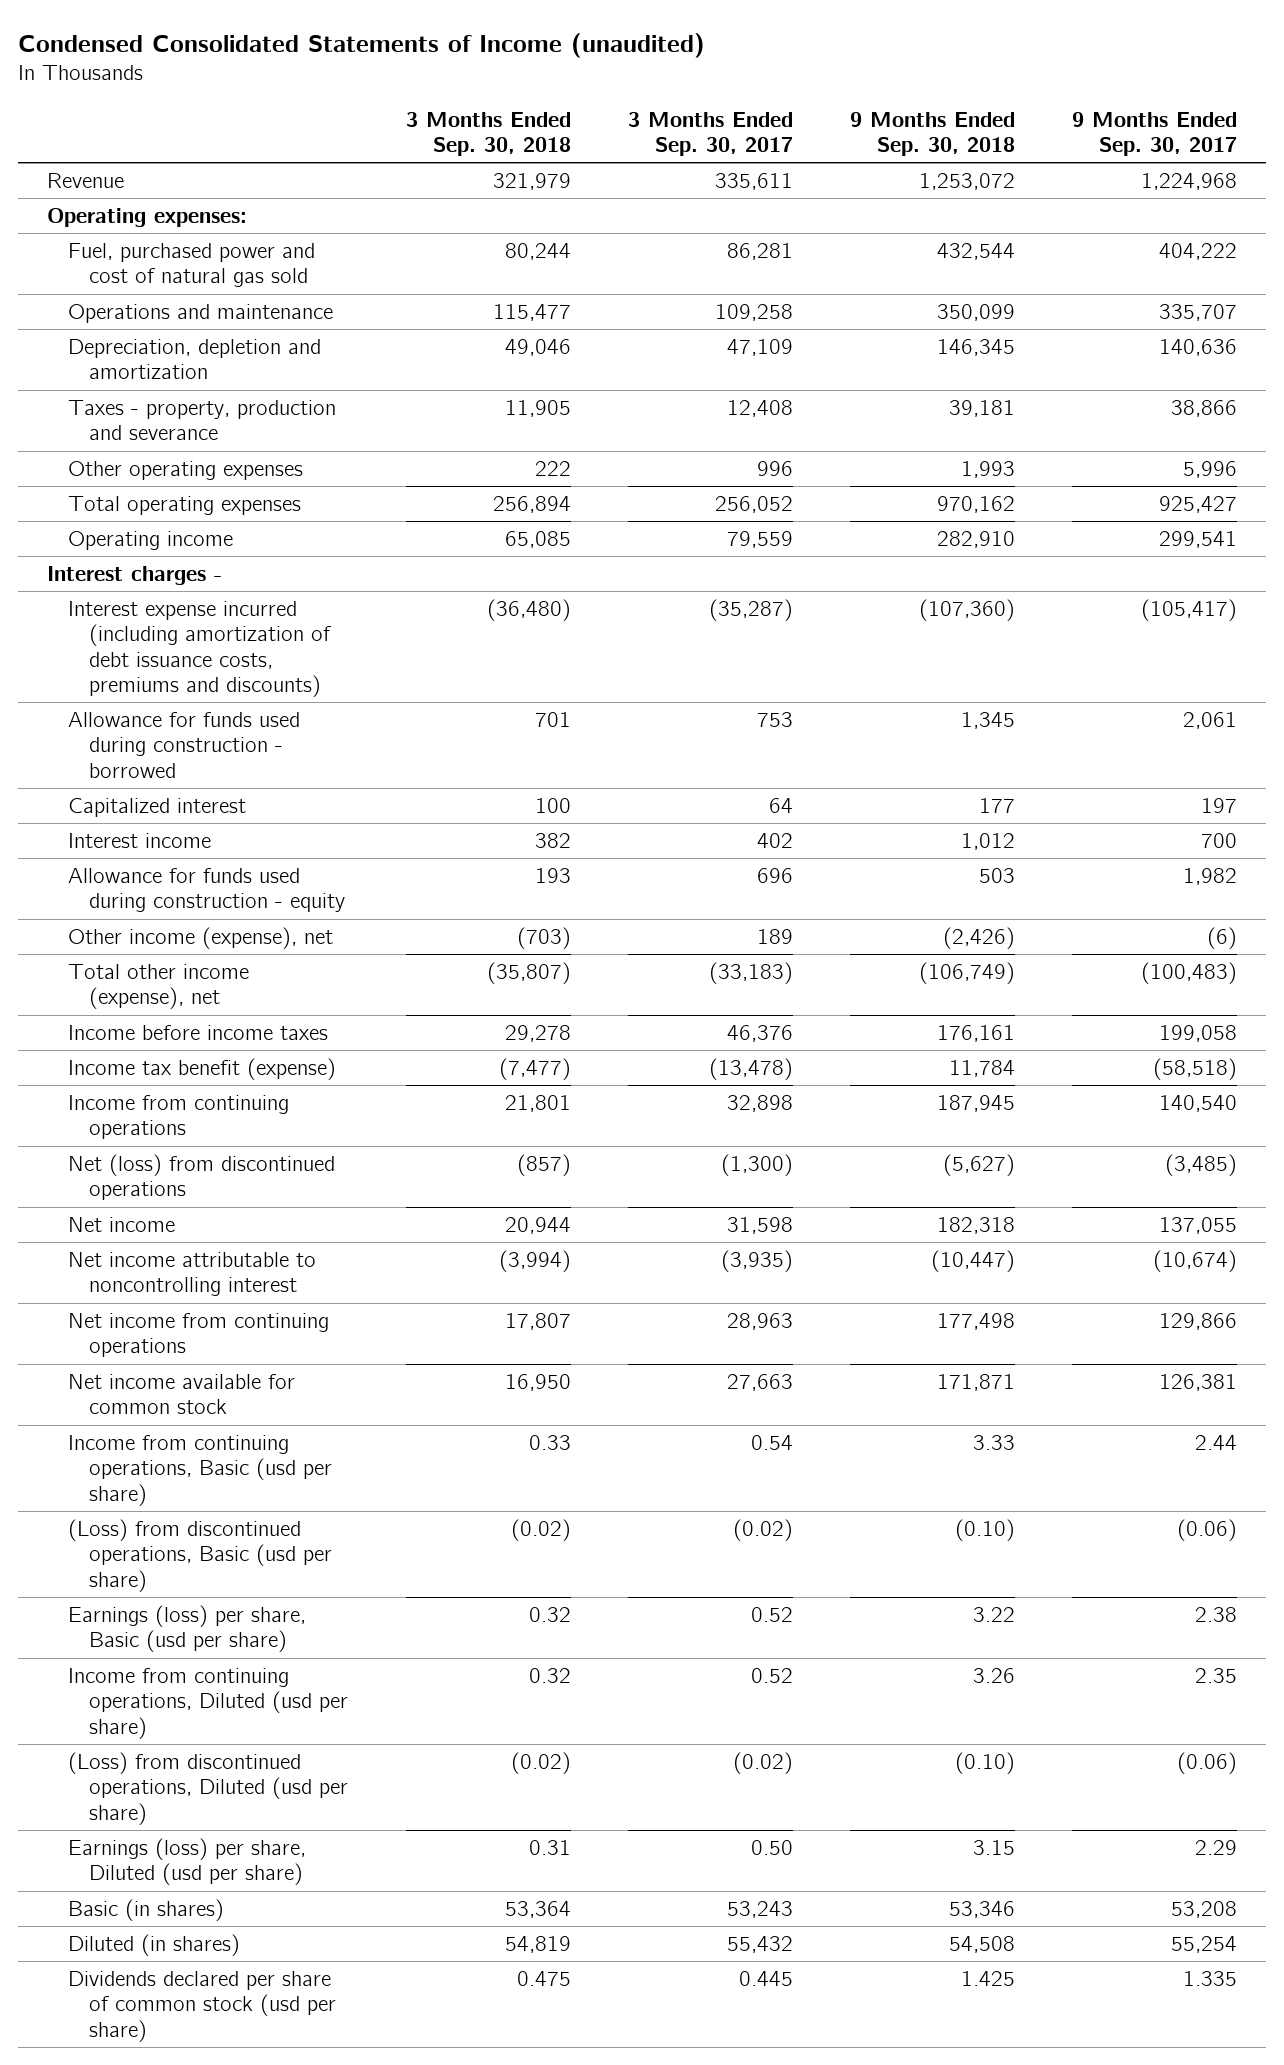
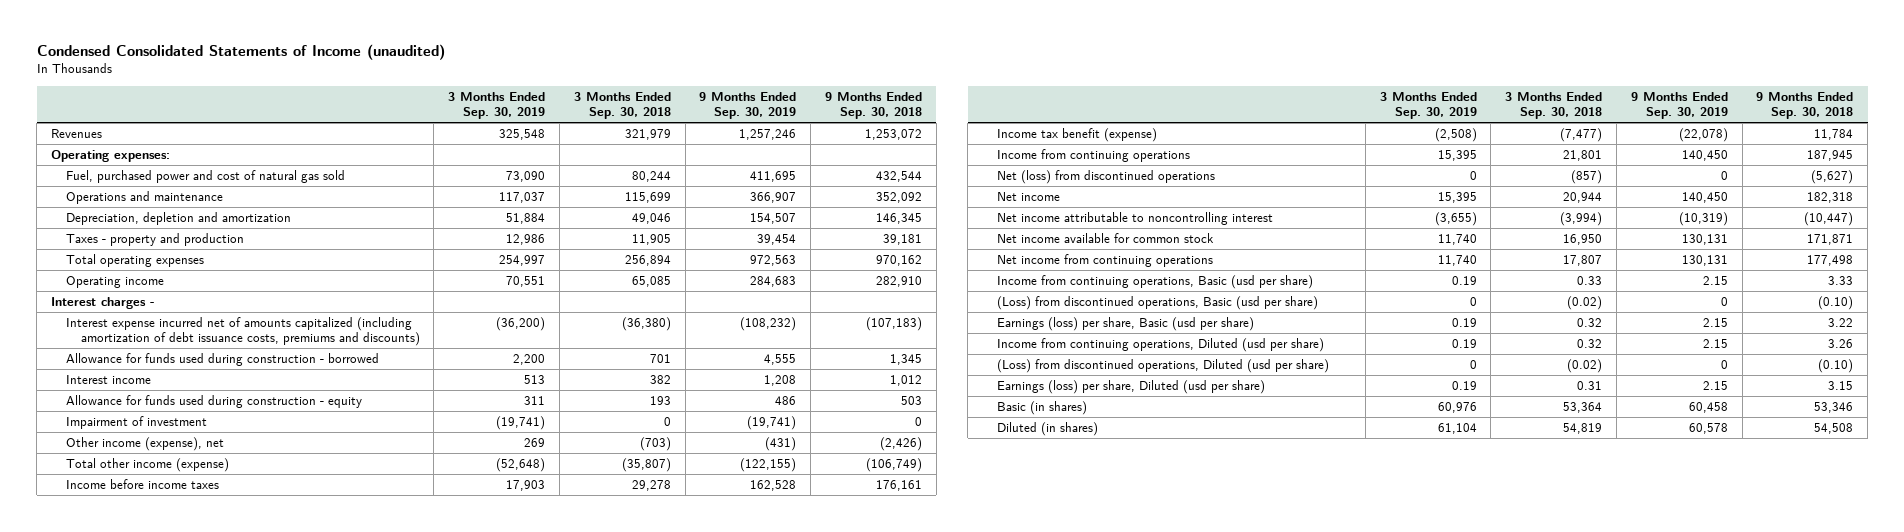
- | 3 Months Ended Sep. 30, 2018 | 3 Months Ended Sep. 30, 2017 | 9 Months Ended Sep. 30, 2018 | 9 Months Ended Sep. 30, 2017
+ | 3 Months Ended Sep. 30, 2019 | 3 Months Ended Sep. 30, 2018 | 9 Months Ended Sep. 30, 2019 | 9 Months Ended Sep. 30, 2018
- Revenue | 321,979 | 335,611 | 1,253,072 | 1,224,968
+ Revenues | 325,548 | 321,979 | 1,257,246 | 1,253,072
- Operations and maintenance | 115,477 | 109,258 | 350,099 | 335,707
+ Operations and maintenance | 117,037 | 115,699 | 366,907 | 352,092
- Taxes - property, production and severance | 11,905 | 12,408 | 39,181 | 38,866
- Other operating expenses | 222 | 996 | 1,993 | 5,996
+ Taxes - property and production | 12,986 | 11,905 | 39,454 | 39,181
- Interest expense incurred (including amortization of debt issuance costs, premiums and discounts) | (36,480) | (35,287) | (107,360) | (105,417)
+ Interest expense incurred net of amounts capitalized (including amortization of debt issuance costs, premiums and discounts) | (36,200) | (36,380) | (108,232) | (107,183)
- Capitalized interest | 100 | 64 | 177 | 197
+ Impairment of investment | (19,741) | 0 | (19,741) | 0
- Total other income (expense), net | (35,807) | (33,183) | (106,749) | (100,483)
+ Total other income (expense) | (52,648) | (35,807) | (122,155) | (106,749)
moved down: Net income from continuing operations | 11,740 | 17,807 | 130,131 | 177,498
- Dividends declared per share of common stock (usd per share) | 0.475 | 0.445 | 1.425 | 1.335

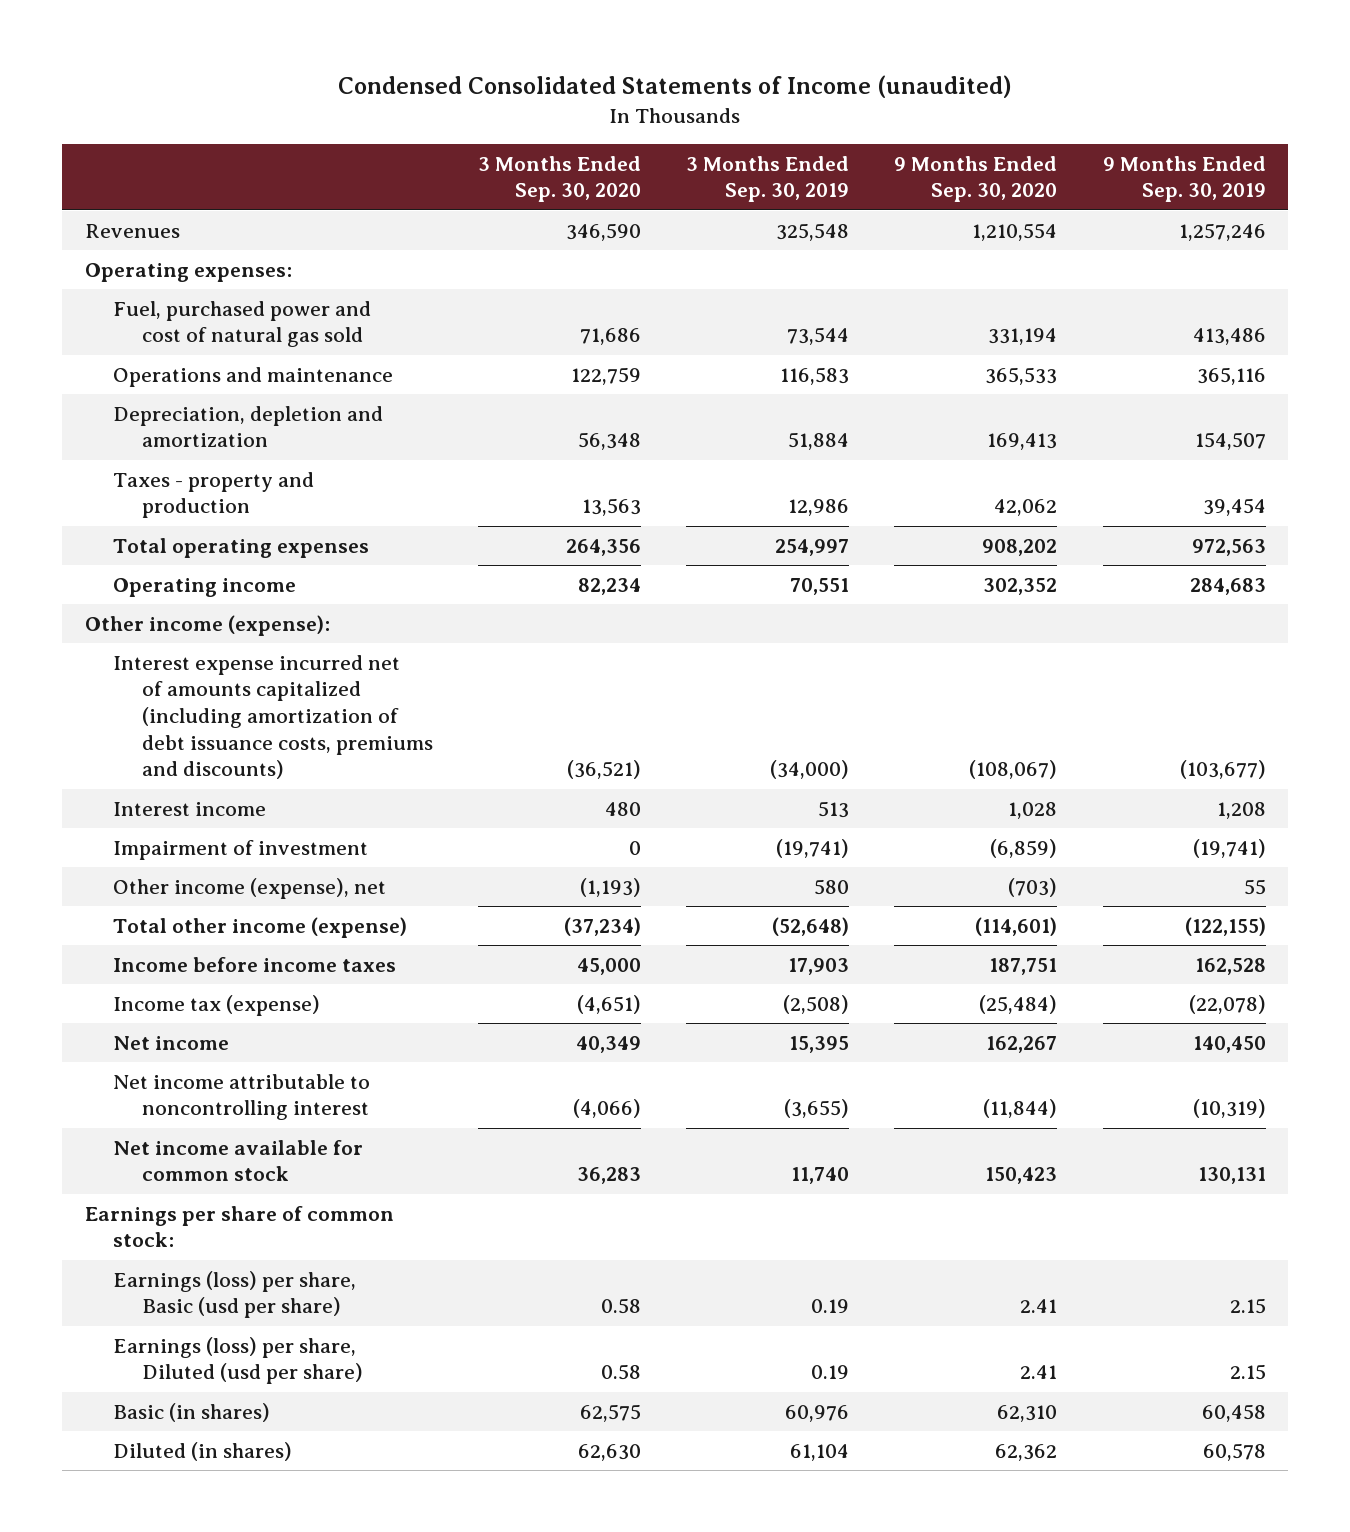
- | 3 Months Ended Sep. 30, 2019 | 3 Months Ended Sep. 30, 2018 | 9 Months Ended Sep. 30, 2019 | 9 Months Ended Sep. 30, 2018
+ | 3 Months Ended Sep. 30, 2020 | 3 Months Ended Sep. 30, 2019 | 9 Months Ended Sep. 30, 2020 | 9 Months Ended Sep. 30, 2019
- Fuel, purchased power and cost of natural gas sold | 73,090 | 80,244 | 411,695 | 432,544
- Operations and maintenance | 117,037 | 115,699 | 366,907 | 352,092
+ Fuel, purchased power and cost of natural gas sold | 71,686 | 73,544 | 331,194 | 413,486
+ Operations and maintenance | 122,759 | 116,583 | 365,533 | 365,116
- Interest charges -
- Interest expense incurred net of amounts capitalized (including amortization of debt issuance costs, premiums and discounts) | (36,200) | (36,380) | (108,232) | (107,183)
- Allowance for funds used during construction - borrowed | 2,200 | 701 | 4,555 | 1,345
+ Other income (expense):
+ Interest expense incurred net of amounts capitalized (including amortization of debt issuance costs, premiums and discounts) | (36,521) | (34,000) | (108,067) | (103,677)
- Allowance for funds used during construction - equity | 311 | 193 | 486 | 503
- Other income (expense), net | 269 | (703) | (431) | (2,426)
+ Other income (expense), net | (1,193) | 580 | (703) | 55
- Income tax benefit (expense) | (2,508) | (7,477) | (22,078) | 11,784
- Income from continuing operations | 15,395 | 21,801 | 140,450 | 187,945
- Net (loss) from discontinued operations | 0 | (857) | 0 | (5,627)
+ Income tax (expense) | (4,651) | (2,508) | (25,484) | (22,078)
- Net income from continuing operations | 11,740 | 17,807 | 130,131 | 177,498
- Income from continuing operations, Basic (usd per share) | 0.19 | 0.33 | 2.15 | 3.33
- (Loss) from discontinued operations, Basic (usd per share) | 0 | (0.02) | 0 | (0.10)
+ Earnings per share of common stock:
- Income from continuing operations, Diluted (usd per share) | 0.19 | 0.32 | 2.15 | 3.26
- (Loss) from discontinued operations, Diluted (usd per share) | 0 | (0.02) | 0 | (0.10)

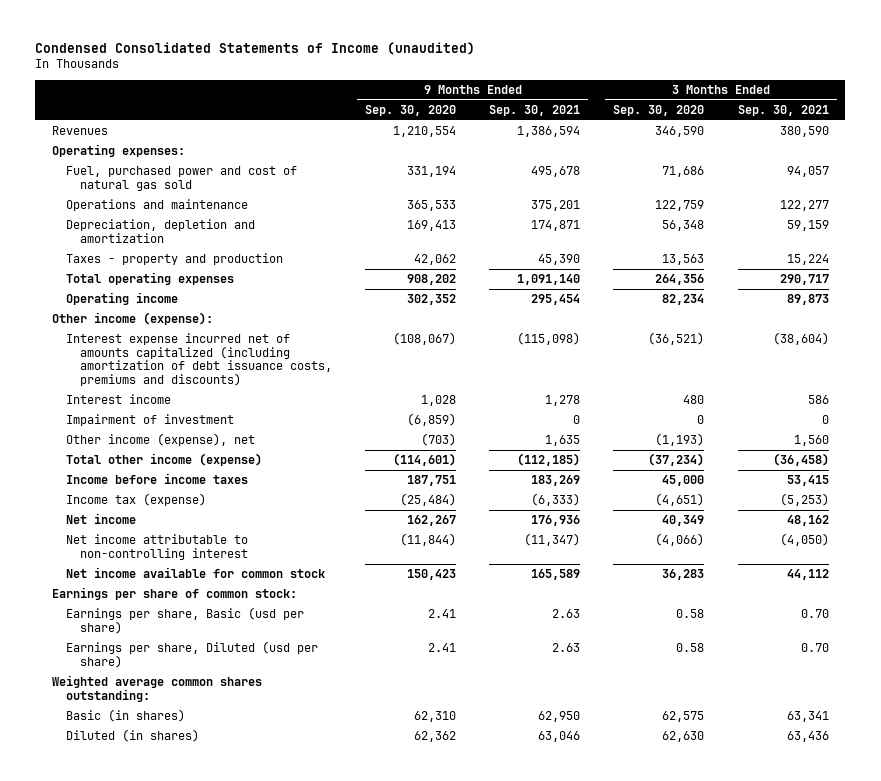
- | 3 Months Ended Sep. 30, 2020 | 3 Months Ended Sep. 30, 2019 | 9 Months Ended Sep. 30, 2020 | 9 Months Ended Sep. 30, 2019
+ | 9 Months Ended Sep. 30, 2020 | 9 Months Ended Sep. 30, 2021 | 3 Months Ended Sep. 30, 2020 | 3 Months Ended Sep. 30, 2021
- Net income attributable to noncontrolling interest | (4,066) | (3,655) | (11,844) | (10,319)
+ Net income attributable to non-controlling interest | (11,844) | (11,347) | (4,066) | (4,050)
- Earnings (loss) per share, Basic (usd per share) | 0.58 | 0.19 | 2.41 | 2.15
- Earnings (loss) per share, Diluted (usd per share) | 0.58 | 0.19 | 2.41 | 2.15
+ Earnings per share, Basic (usd per share) | 2.41 | 2.63 | 0.58 | 0.70
+ Earnings per share, Diluted (usd per share) | 2.41 | 2.63 | 0.58 | 0.70
+ Weighted average common shares outstanding:

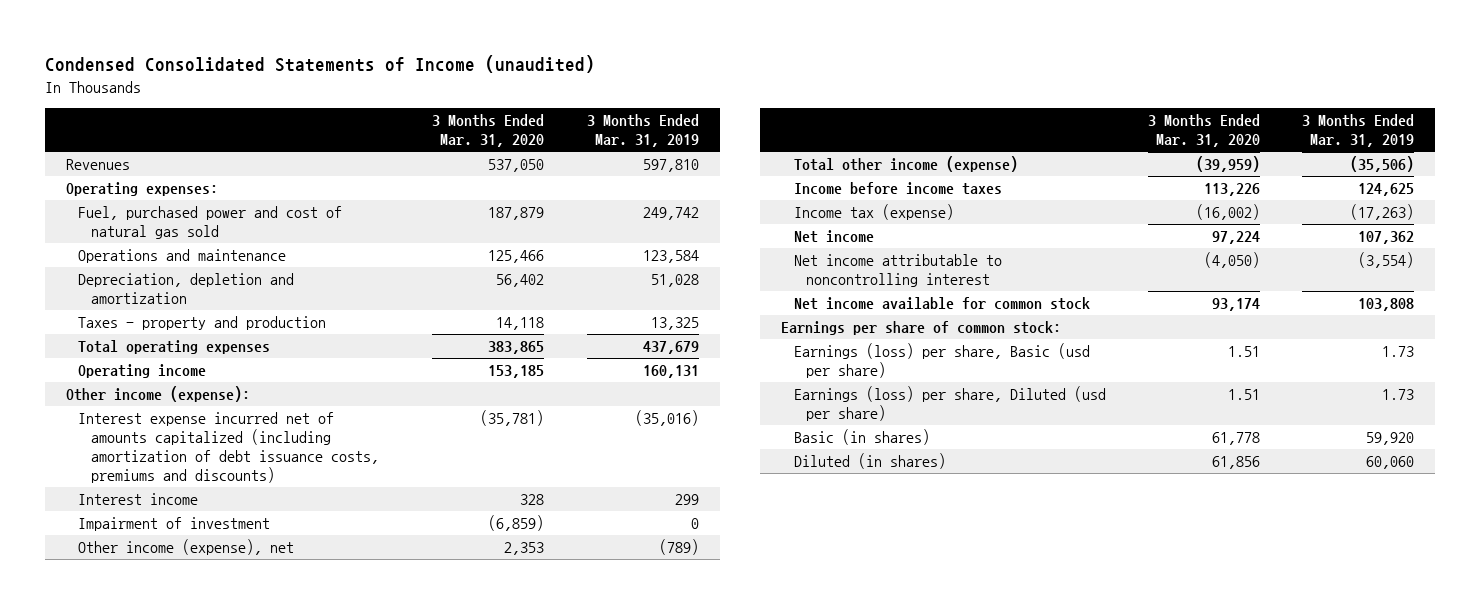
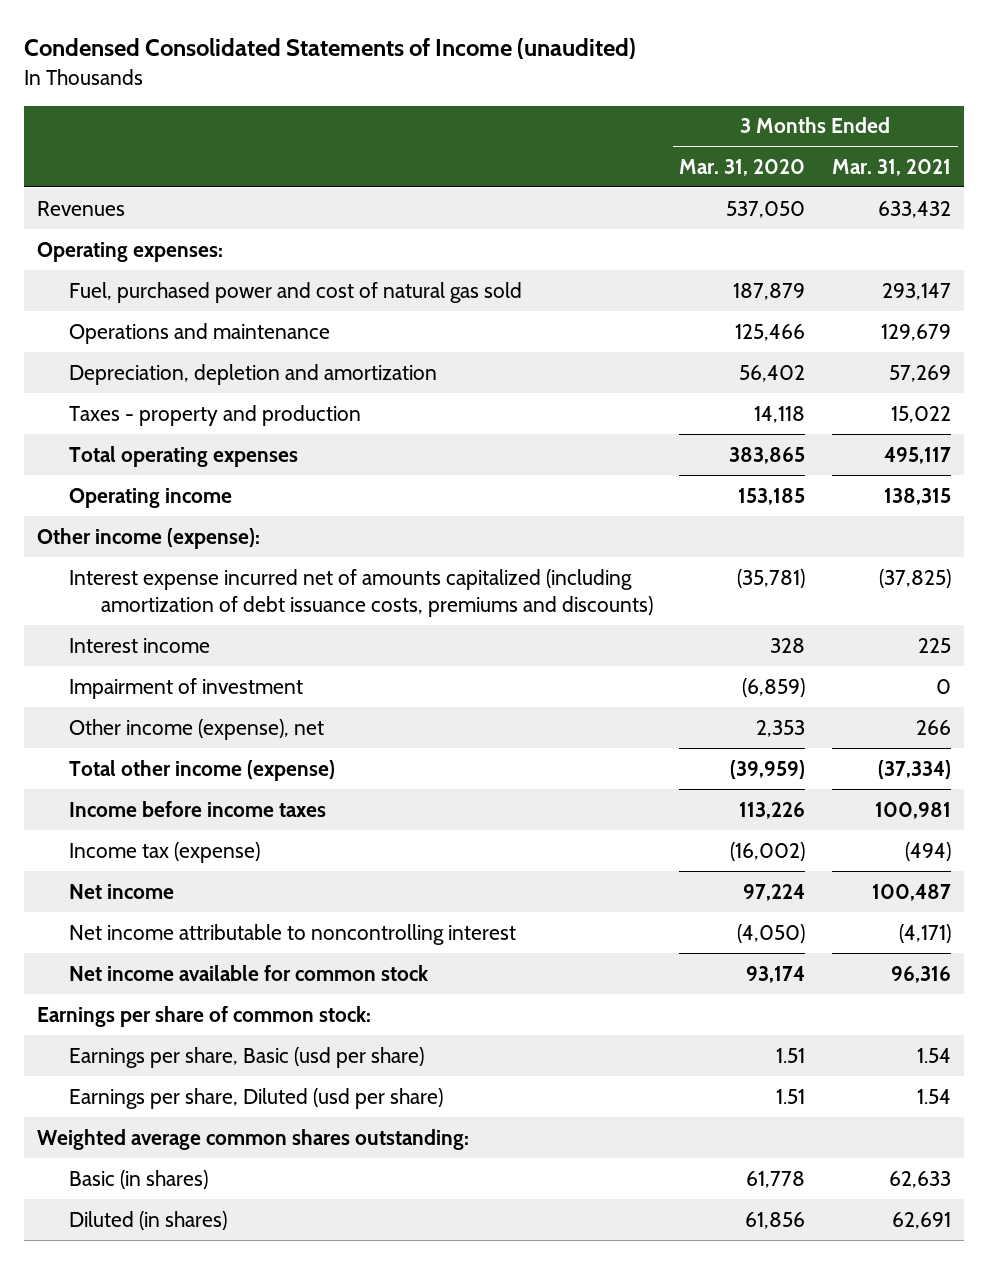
- | 3 Months Ended Mar. 31, 2020 | 3 Months Ended Mar. 31, 2019
+ | 3 Months Ended Mar. 31, 2020 | 3 Months Ended Mar. 31, 2021
- Earnings (loss) per share, Basic (usd per share) | 1.51 | 1.73
- Earnings (loss) per share, Diluted (usd per share) | 1.51 | 1.73
+ Earnings per share, Basic (usd per share) | 1.51 | 1.54
+ Earnings per share, Diluted (usd per share) | 1.51 | 1.54
+ Weighted average common shares outstanding:

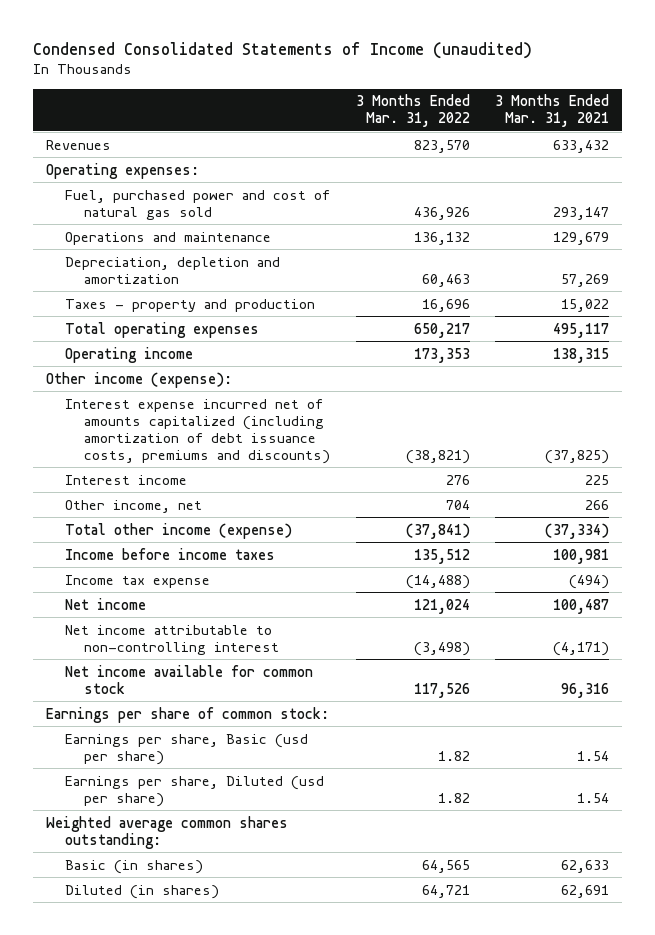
- | 3 Months Ended Mar. 31, 2020 | 3 Months Ended Mar. 31, 2021
+ | 3 Months Ended Mar. 31, 2022 | 3 Months Ended Mar. 31, 2021
- Impairment of investment | (6,859) | 0
- Other income (expense), net | 2,353 | 266
+ Other income, net | 704 | 266
- Income tax (expense) | (16,002) | (494)
+ Income tax expense | (14,488) | (494)
- Net income attributable to noncontrolling interest | (4,050) | (4,171)
+ Net income attributable to non-controlling interest | (3,498) | (4,171)

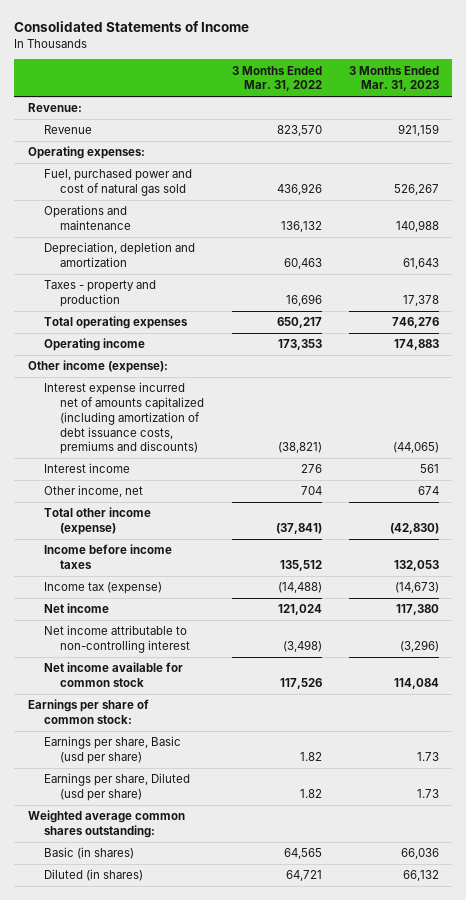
- Condensed Consolidated Statements of Income (unaudited)
+ Consolidated Statements of Income
- | 3 Months Ended Mar. 31, 2022 | 3 Months Ended Mar. 31, 2021
+ | 3 Months Ended Mar. 31, 2022 | 3 Months Ended Mar. 31, 2023
- Revenues | 823,570 | 633,432
+ Revenue:
+ Revenue | 823,570 | 921,159
- Income tax expense | (14,488) | (494)
+ Income tax (expense) | (14,488) | (14,673)

